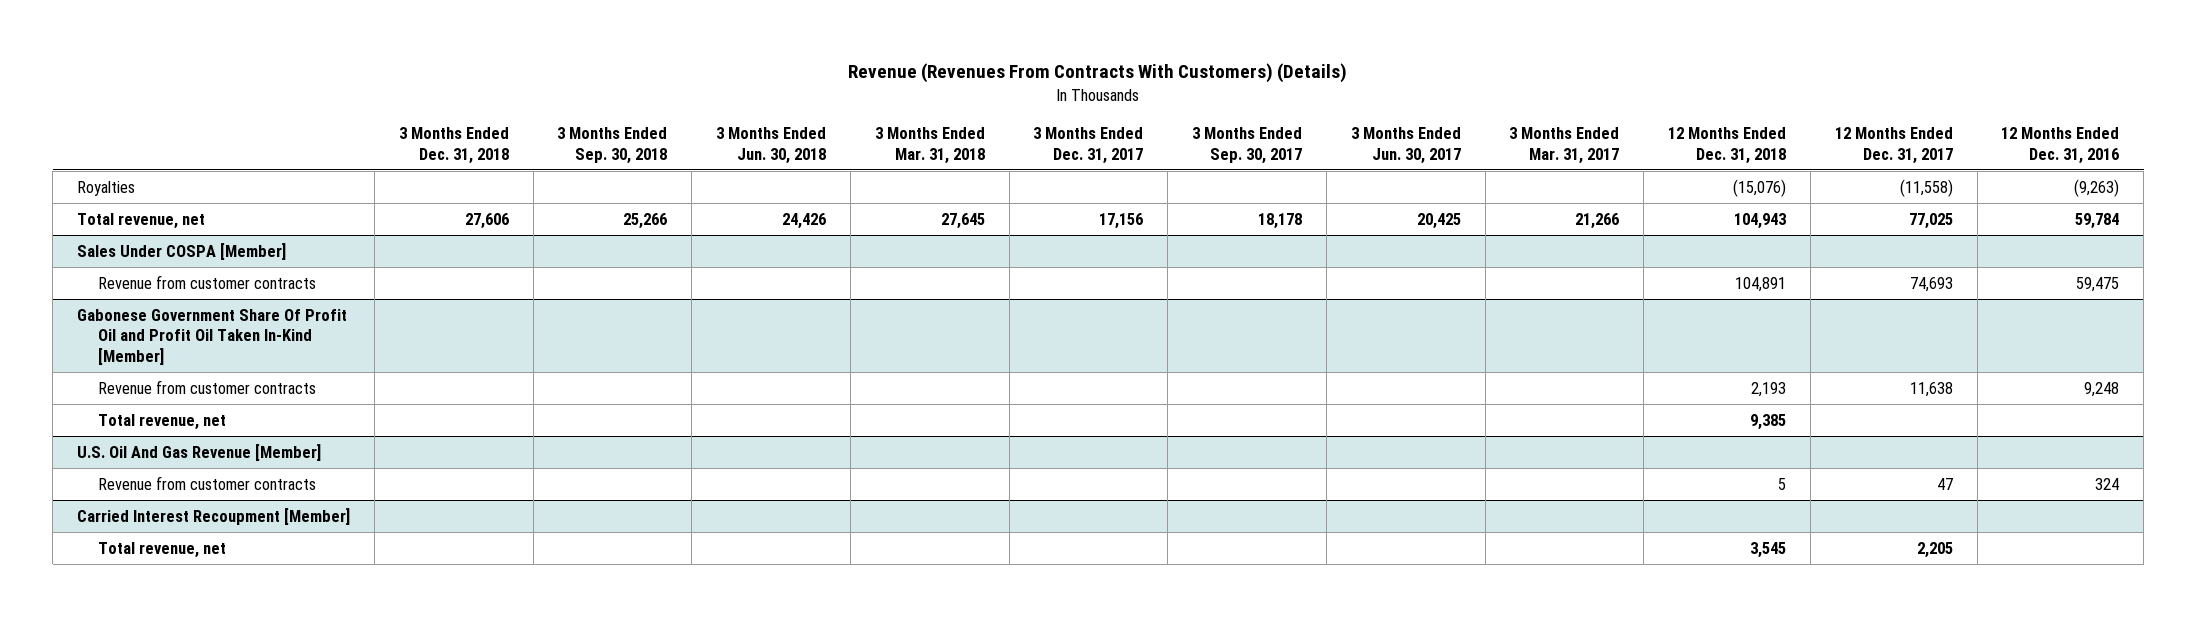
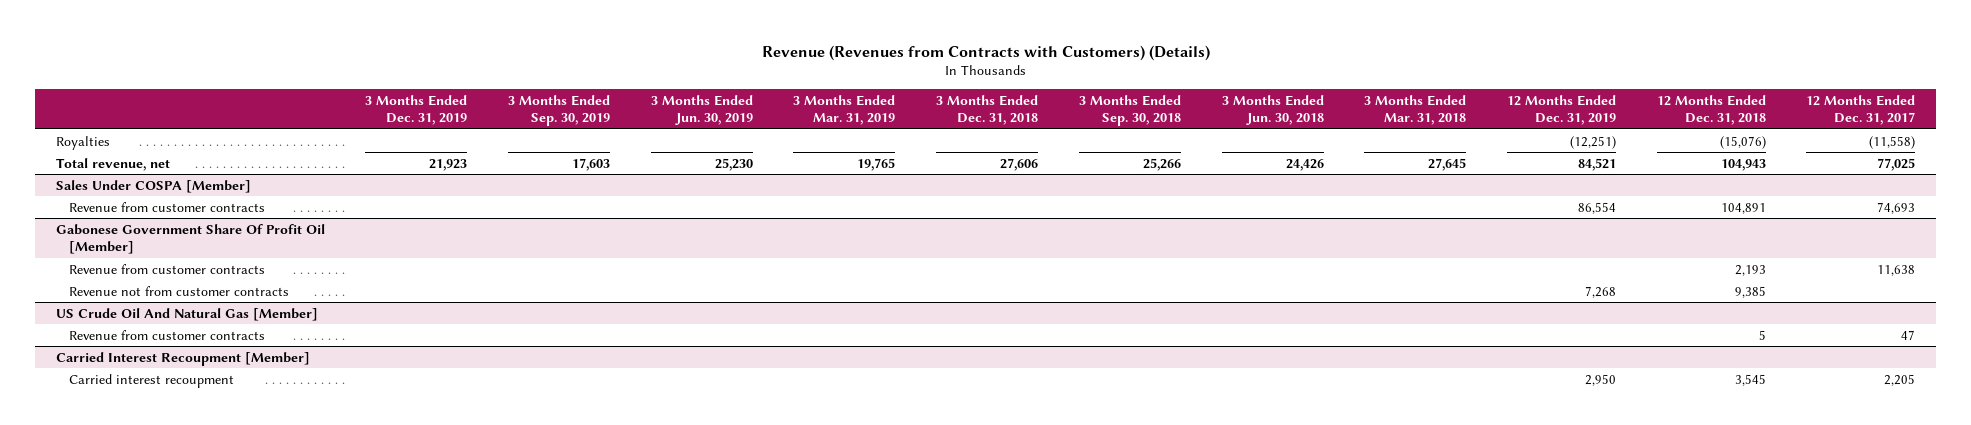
- Revenue (Revenues From Contracts With Customers) (Details)
+ Revenue (Revenues from Contracts with Customers) (Details)
- | 3 Months Ended Dec. 31, 2018 | 3 Months Ended Sep. 30, 2018 | 3 Months Ended Jun. 30, 2018 | 3 Months Ended Mar. 31, 2018 | 3 Months Ended Dec. 31, 2017 | 3 Months Ended Sep. 30, 2017 | 3 Months Ended Jun. 30, 2017 | 3 Months Ended Mar. 31, 2017 | 12 Months Ended Dec. 31, 2018 | 12 Months Ended Dec. 31, 2017 | 12 Months Ended Dec. 31, 2016
+ | 3 Months Ended Dec. 31, 2019 | 3 Months Ended Sep. 30, 2019 | 3 Months Ended Jun. 30, 2019 | 3 Months Ended Mar. 31, 2019 | 3 Months Ended Dec. 31, 2018 | 3 Months Ended Sep. 30, 2018 | 3 Months Ended Jun. 30, 2018 | 3 Months Ended Mar. 31, 2018 | 12 Months Ended Dec. 31, 2019 | 12 Months Ended Dec. 31, 2018 | 12 Months Ended Dec. 31, 2017
- Gabonese Government Share Of Profit Oil and Profit Oil Taken In-Kind [Member]
+ Gabonese Government Share Of Profit Oil [Member]
- Total revenue, net | | | | | | | | | 9,385 | |
- U.S. Oil And Gas Revenue [Member]
+ Revenue not from customer contracts | | | | | | | | | 7,268 | 9,385 |
+ US Crude Oil And Natural Gas [Member]
@ Carried Interest Recoupment [Member]
- Total revenue, net | | | | | | | | | 3,545 | 2,205 |
+ Carried interest recoupment | | | | | | | | | 2,950 | 3,545 | 2,205

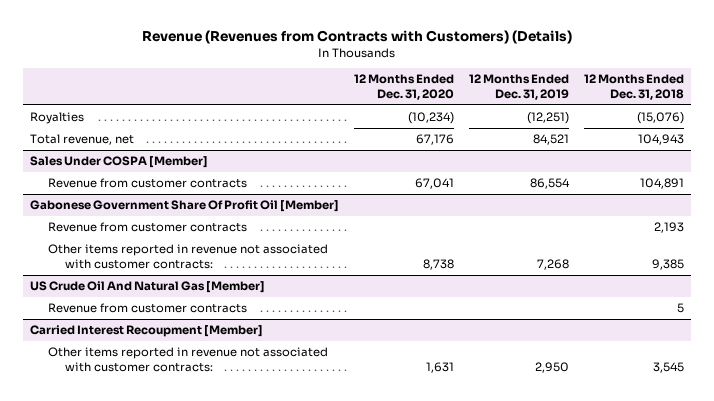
- | 3 Months Ended Dec. 31, 2019 | 3 Months Ended Sep. 30, 2019 | 3 Months Ended Jun. 30, 2019 | 3 Months Ended Mar. 31, 2019 | 3 Months Ended Dec. 31, 2018 | 3 Months Ended Sep. 30, 2018 | 3 Months Ended Jun. 30, 2018 | 3 Months Ended Mar. 31, 2018 | 12 Months Ended Dec. 31, 2019 | 12 Months Ended Dec. 31, 2018 | 12 Months Ended Dec. 31, 2017
+ | 12 Months Ended Dec. 31, 2020 | 12 Months Ended Dec. 31, 2019 | 12 Months Ended Dec. 31, 2018
@ Gabonese Government Share Of Profit Oil [Member]
- Revenue not from customer contracts | | | | | | | | | 7,268 | 9,385 |
+ Other items reported in revenue not associated with customer contracts: | 8,738 | 7,268 | 9,385
@ Carried Interest Recoupment [Member]
- Carried interest recoupment | | | | | | | | | 2,950 | 3,545 | 2,205
+ Other items reported in revenue not associated with customer contracts: | 1,631 | 2,950 | 3,545

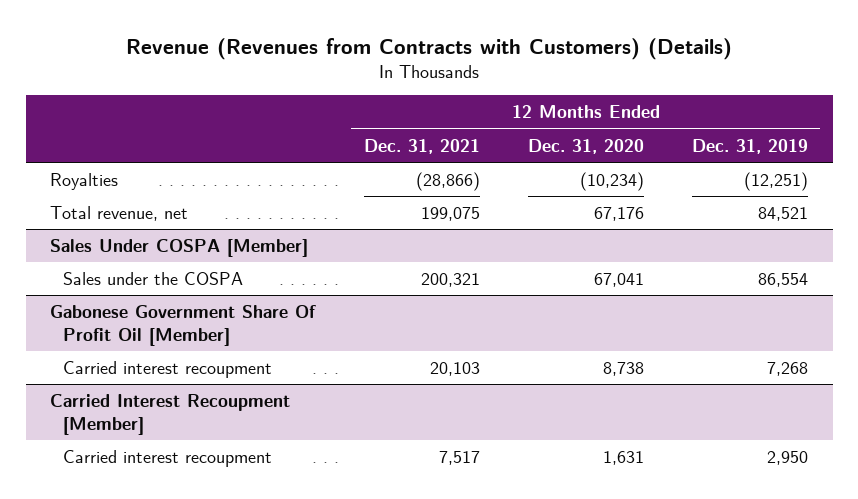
- | 12 Months Ended Dec. 31, 2020 | 12 Months Ended Dec. 31, 2019 | 12 Months Ended Dec. 31, 2018
+ | 12 Months Ended Dec. 31, 2021 | 12 Months Ended Dec. 31, 2020 | 12 Months Ended Dec. 31, 2019
@ Sales Under COSPA [Member]
- Revenue from customer contracts | 67,041 | 86,554 | 104,891
+ Sales under the COSPA | 200,321 | 67,041 | 86,554
@ Gabonese Government Share Of Profit Oil [Member]
- Revenue from customer contracts | | | 2,193
- Other items reported in revenue not associated with customer contracts: | 8,738 | 7,268 | 9,385
- US Crude Oil And Natural Gas [Member]
- Revenue from customer contracts | | | 5
@ Gabonese Government Share Of Profit Oil [Member]
+ Carried interest recoupment | 20,103 | 8,738 | 7,268
@ Carried Interest Recoupment [Member]
- Other items reported in revenue not associated with customer contracts: | 1,631 | 2,950 | 3,545
+ Carried interest recoupment | 7,517 | 1,631 | 2,950

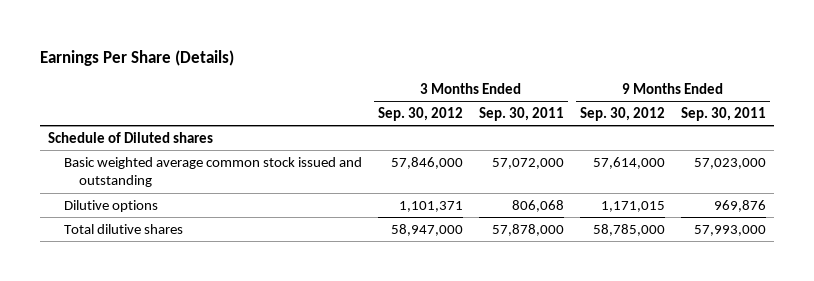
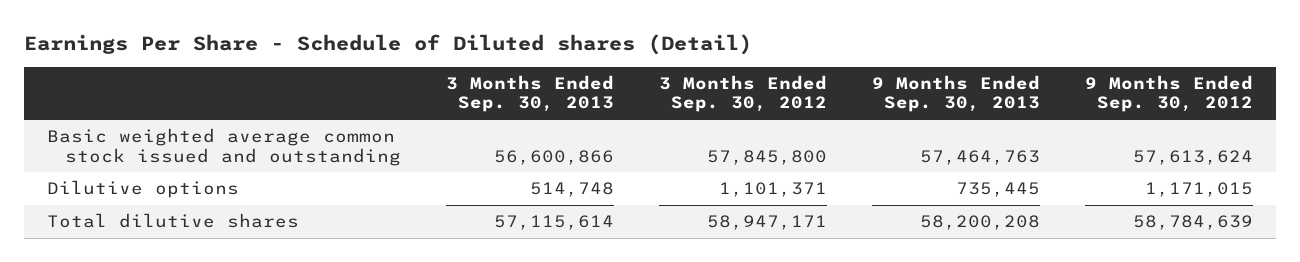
- Earnings Per Share (Details)
+ Earnings Per Share - Schedule of Diluted shares (Detail)
- | 3 Months Ended Sep. 30, 2012 | 3 Months Ended Sep. 30, 2011 | 9 Months Ended Sep. 30, 2012 | 9 Months Ended Sep. 30, 2011
+ | 3 Months Ended Sep. 30, 2013 | 3 Months Ended Sep. 30, 2012 | 9 Months Ended Sep. 30, 2013 | 9 Months Ended Sep. 30, 2012
- Schedule of Diluted shares
- Basic weighted average common stock issued and outstanding | 57,846,000 | 57,072,000 | 57,614,000 | 57,023,000
+ Basic weighted average common stock issued and outstanding | 56,600,866 | 57,845,800 | 57,464,763 | 57,613,624
- Total dilutive shares | 58,947,000 | 57,878,000 | 58,785,000 | 57,993,000
+ Total dilutive shares | 57,115,614 | 58,947,171 | 58,200,208 | 58,784,639

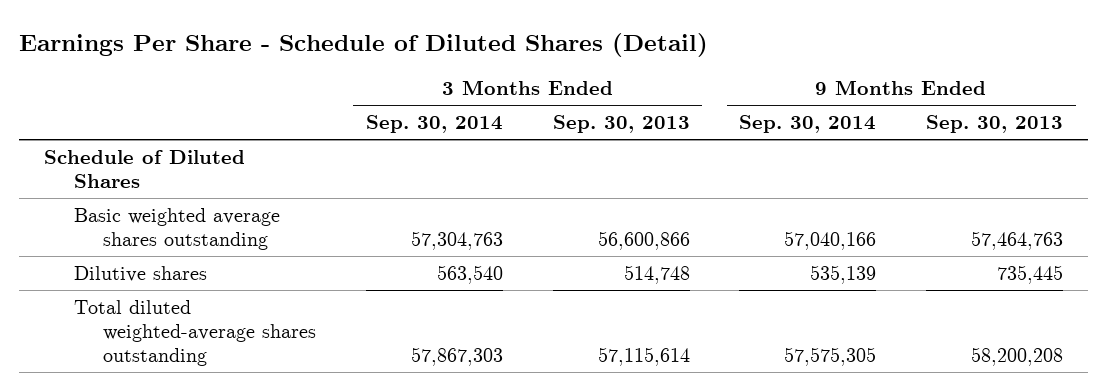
- Earnings Per Share - Schedule of Diluted shares (Detail)
+ Earnings Per Share - Schedule of Diluted Shares (Detail)
- | 3 Months Ended Sep. 30, 2013 | 3 Months Ended Sep. 30, 2012 | 9 Months Ended Sep. 30, 2013 | 9 Months Ended Sep. 30, 2012
+ | 3 Months Ended Sep. 30, 2014 | 3 Months Ended Sep. 30, 2013 | 9 Months Ended Sep. 30, 2014 | 9 Months Ended Sep. 30, 2013
- Basic weighted average common stock issued and outstanding | 56,600,866 | 57,845,800 | 57,464,763 | 57,613,624
- Dilutive options | 514,748 | 1,101,371 | 735,445 | 1,171,015
- Total dilutive shares | 57,115,614 | 58,947,171 | 58,200,208 | 58,784,639
+ Schedule of Diluted Shares
+ Basic weighted average shares outstanding | 57,304,763 | 56,600,866 | 57,040,166 | 57,464,763
+ Dilutive shares | 563,540 | 514,748 | 535,139 | 735,445
+ Total diluted weighted-average shares outstanding | 57,867,303 | 57,115,614 | 57,575,305 | 58,200,208

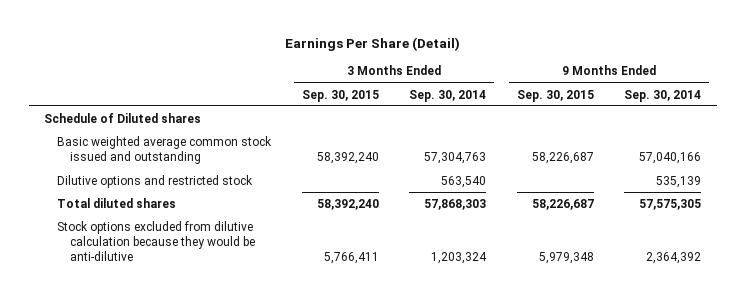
- Earnings Per Share - Schedule of Diluted Shares (Detail)
+ Earnings Per Share (Detail)
- | 3 Months Ended Sep. 30, 2014 | 3 Months Ended Sep. 30, 2013 | 9 Months Ended Sep. 30, 2014 | 9 Months Ended Sep. 30, 2013
+ | 3 Months Ended Sep. 30, 2015 | 3 Months Ended Sep. 30, 2014 | 9 Months Ended Sep. 30, 2015 | 9 Months Ended Sep. 30, 2014
- Schedule of Diluted Shares
- Basic weighted average shares outstanding | 57,304,763 | 56,600,866 | 57,040,166 | 57,464,763
- Dilutive shares | 563,540 | 514,748 | 535,139 | 735,445
- Total diluted weighted-average shares outstanding | 57,867,303 | 57,115,614 | 57,575,305 | 58,200,208
+ Schedule of Diluted shares
+ Basic weighted average common stock issued and outstanding | 58,392,240 | 57,304,763 | 58,226,687 | 57,040,166
+ Dilutive options and restricted stock | | 563,540 | | 535,139
+ Total diluted shares | 58,392,240 | 57,868,303 | 58,226,687 | 57,575,305
+ Stock options excluded from dilutive calculation because they would be anti-dilutive | 5,766,411 | 1,203,324 | 5,979,348 | 2,364,392

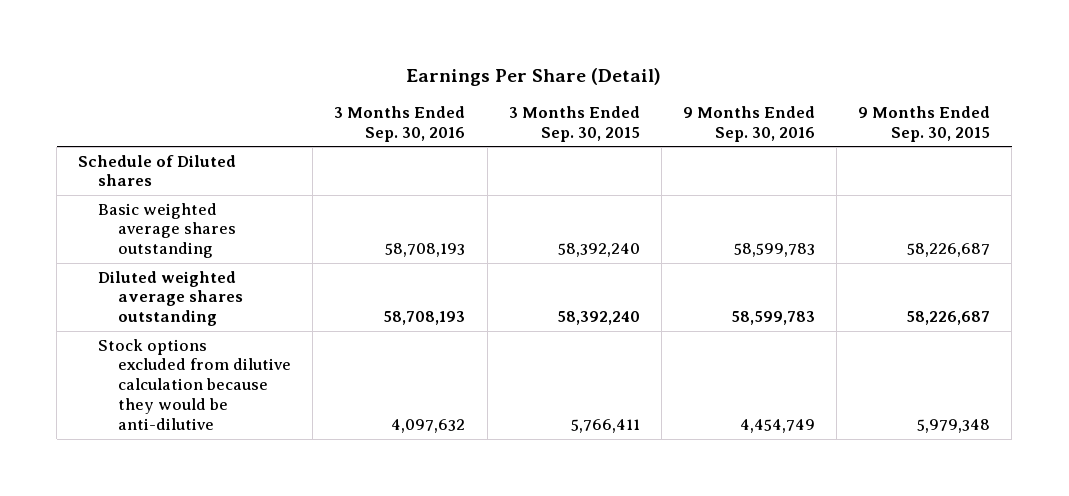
- | 3 Months Ended Sep. 30, 2015 | 3 Months Ended Sep. 30, 2014 | 9 Months Ended Sep. 30, 2015 | 9 Months Ended Sep. 30, 2014
+ | 3 Months Ended Sep. 30, 2016 | 3 Months Ended Sep. 30, 2015 | 9 Months Ended Sep. 30, 2016 | 9 Months Ended Sep. 30, 2015
- Basic weighted average common stock issued and outstanding | 58,392,240 | 57,304,763 | 58,226,687 | 57,040,166
- Dilutive options and restricted stock | | 563,540 | | 535,139
- Total diluted shares | 58,392,240 | 57,868,303 | 58,226,687 | 57,575,305
+ Basic weighted average shares outstanding | 58,708,193 | 58,392,240 | 58,599,783 | 58,226,687
+ Diluted weighted average shares outstanding | 58,708,193 | 58,392,240 | 58,599,783 | 58,226,687

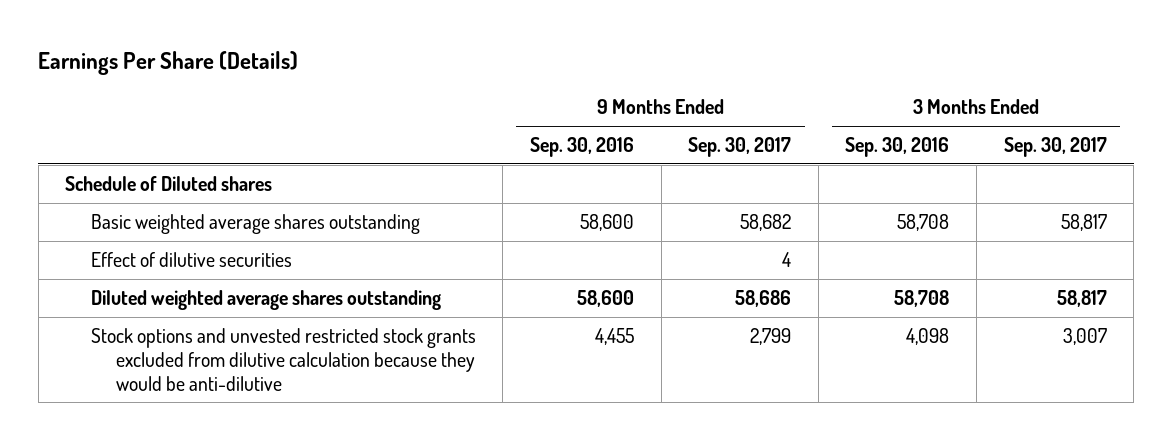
- Earnings Per Share (Detail)
+ Earnings Per Share (Details)
- | 3 Months Ended Sep. 30, 2016 | 3 Months Ended Sep. 30, 2015 | 9 Months Ended Sep. 30, 2016 | 9 Months Ended Sep. 30, 2015
+ | 9 Months Ended Sep. 30, 2016 | 9 Months Ended Sep. 30, 2017 | 3 Months Ended Sep. 30, 2016 | 3 Months Ended Sep. 30, 2017
- Basic weighted average shares outstanding | 58,708,193 | 58,392,240 | 58,599,783 | 58,226,687
- Diluted weighted average shares outstanding | 58,708,193 | 58,392,240 | 58,599,783 | 58,226,687
- Stock options excluded from dilutive calculation because they would be anti-dilutive | 4,097,632 | 5,766,411 | 4,454,749 | 5,979,348
+ Basic weighted average shares outstanding | 58,600 | 58,682 | 58,708 | 58,817
+ Effect of dilutive securities | | 4 | |
+ Diluted weighted average shares outstanding | 58,600 | 58,686 | 58,708 | 58,817
+ Stock options and unvested restricted stock grants excluded from dilutive calculation because they would be anti-dilutive | 4,455 | 2,799 | 4,098 | 3,007

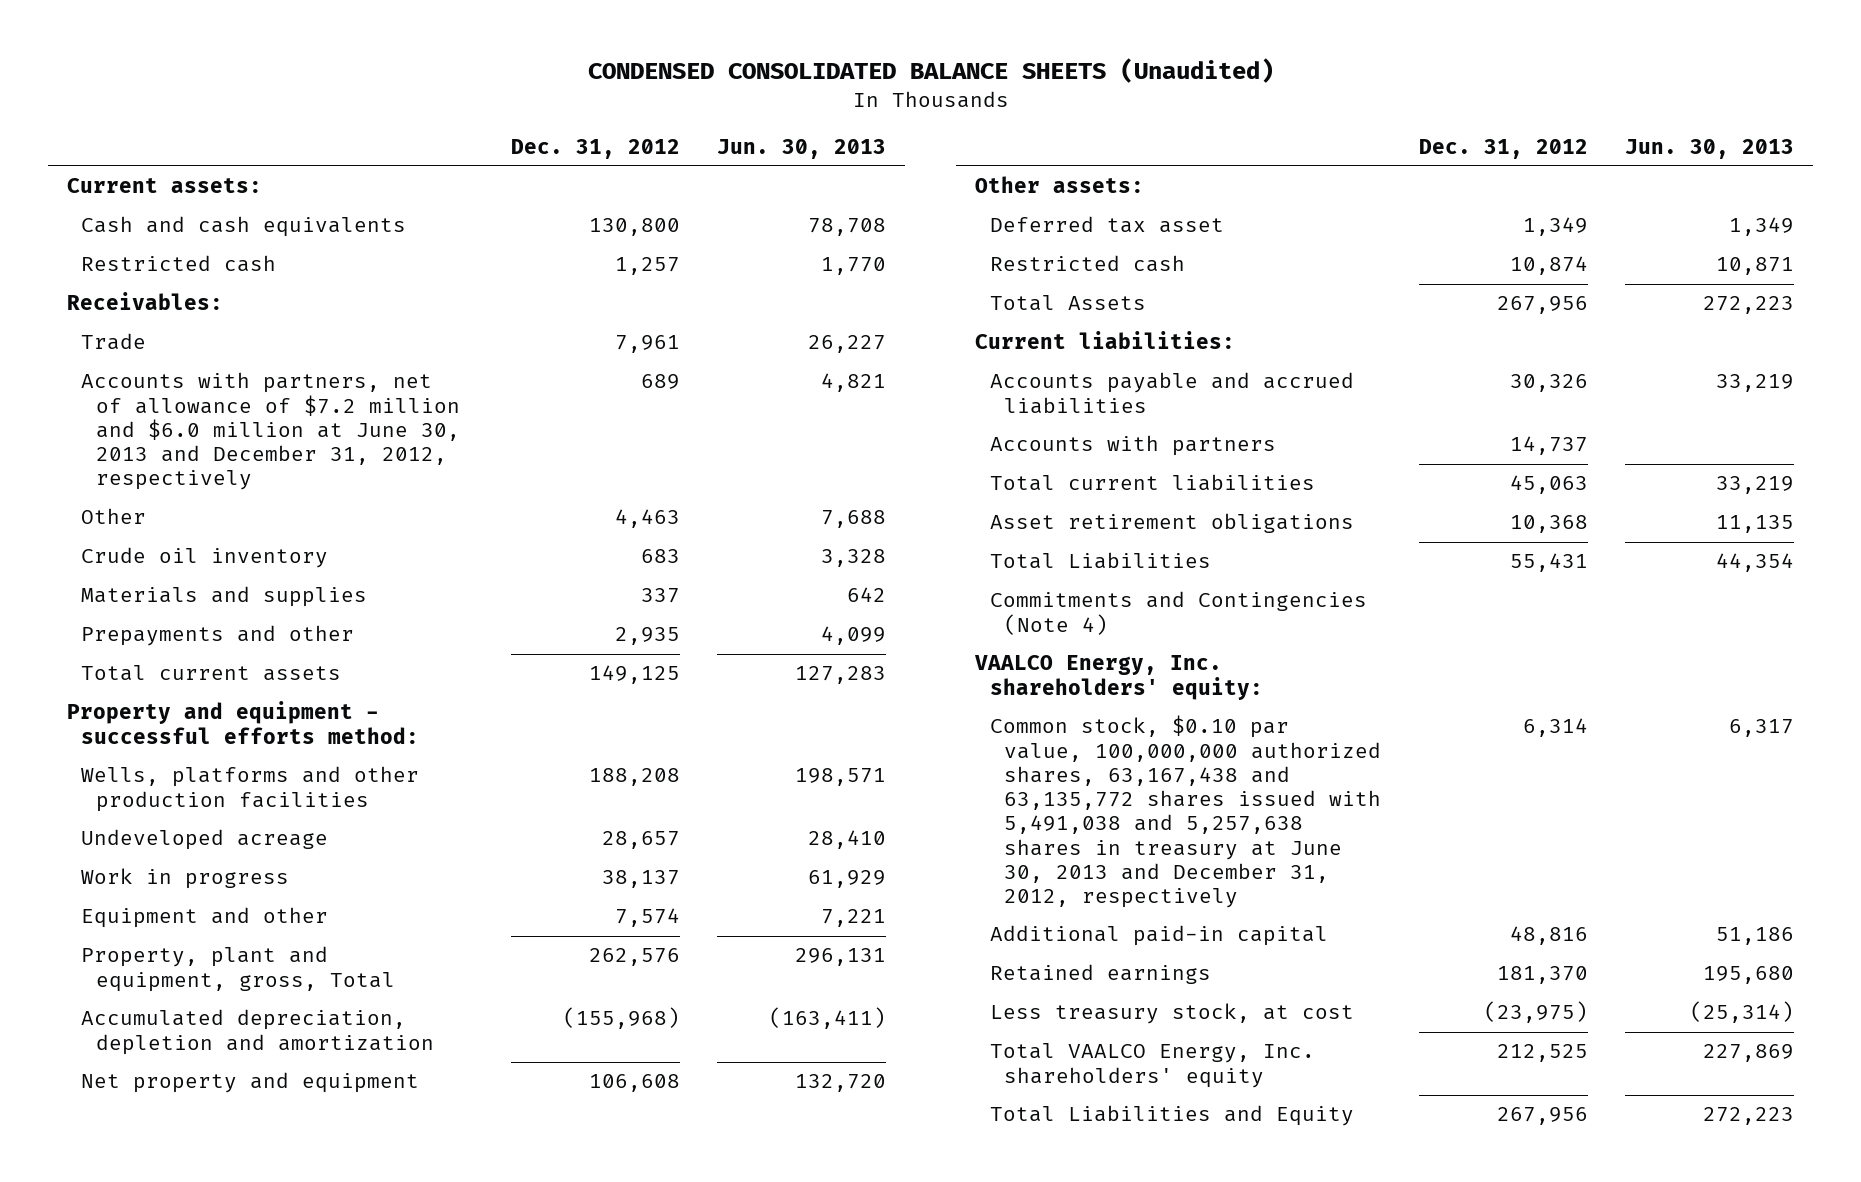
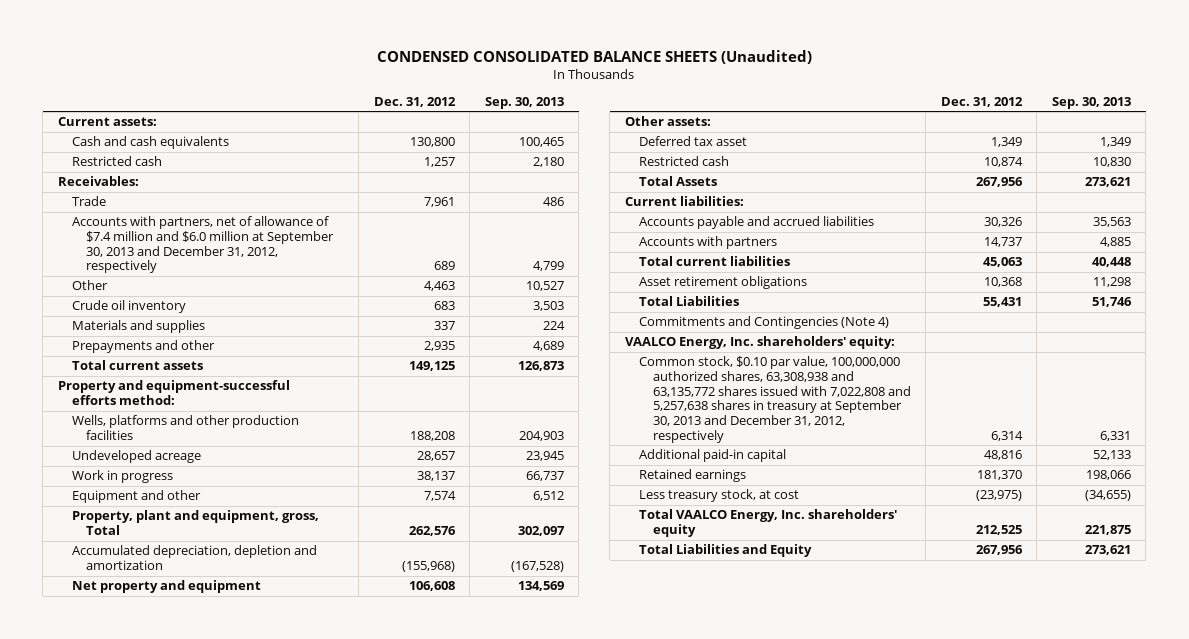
- | Dec. 31, 2012 | Jun. 30, 2013
+ | Dec. 31, 2012 | Sep. 30, 2013
- Accounts with partners, net of allowance of $7.2 million and $6.0 million at June 30, 2013 and December 31, 2012, respectively | 689 | 4,821
+ Accounts with partners, net of allowance of $7.4 million and $6.0 million at September 30, 2013 and December 31, 2012, respectively | 689 | 4,799
- Property and equipment - successful efforts method:
+ Property and equipment-successful efforts method:
- Common stock, $0.10 par value, 100,000,000 authorized shares, 63,167,438 and 63,135,772 shares issued with 5,491,038 and 5,257,638 shares in treasury at June 30, 2013 and December 31, 2012, respectively | 6,314 | 6,317
+ Common stock, $0.10 par value, 100,000,000 authorized shares, 63,308,938 and 63,135,772 shares issued with 7,022,808 and 5,257,638 shares in treasury at September 30, 2013 and December 31, 2012, respectively | 6,314 | 6,331

